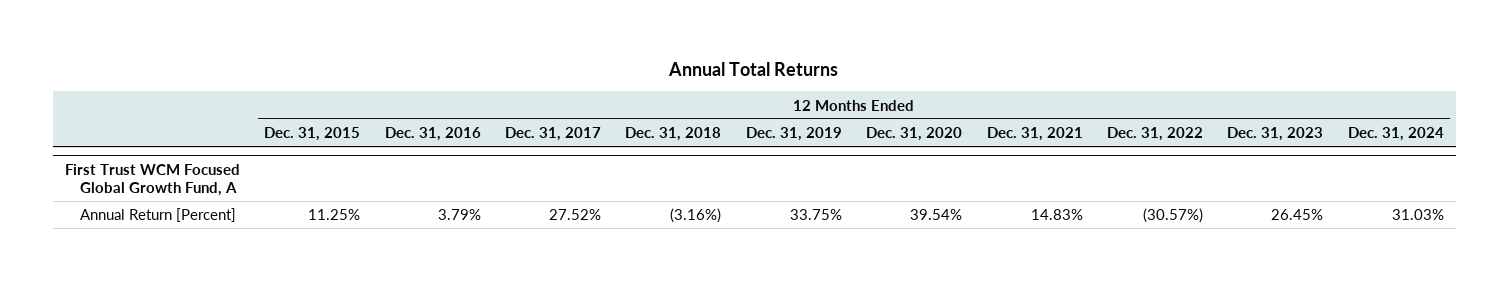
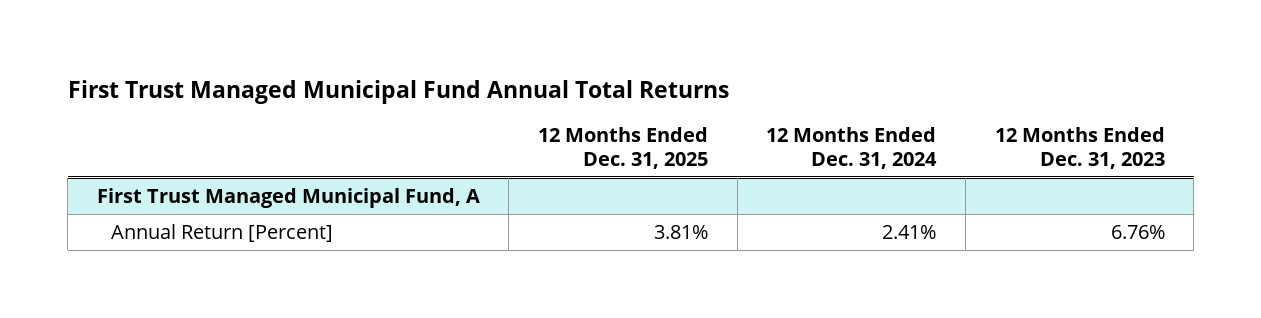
- Annual Total Returns
+ First Trust Managed Municipal Fund Annual Total Returns
- | 12 Months Ended Dec. 31, 2015 | 12 Months Ended Dec. 31, 2016 | 12 Months Ended Dec. 31, 2017 | 12 Months Ended Dec. 31, 2018 | 12 Months Ended Dec. 31, 2019 | 12 Months Ended Dec. 31, 2020 | 12 Months Ended Dec. 31, 2021 | 12 Months Ended Dec. 31, 2022 | 12 Months Ended Dec. 31, 2023 | 12 Months Ended Dec. 31, 2024
+ | 12 Months Ended Dec. 31, 2025 | 12 Months Ended Dec. 31, 2024 | 12 Months Ended Dec. 31, 2023
- First Trust WCM Focused Global Growth Fund, A
- Annual Return [Percent] | 11.25% | 3.79% | 27.52% | (3.16%) | 33.75% | 39.54% | 14.83% | (30.57%) | 26.45% | 31.03%
+ First Trust Managed Municipal Fund, A
+ Annual Return [Percent] | 3.81% | 2.41% | 6.76%

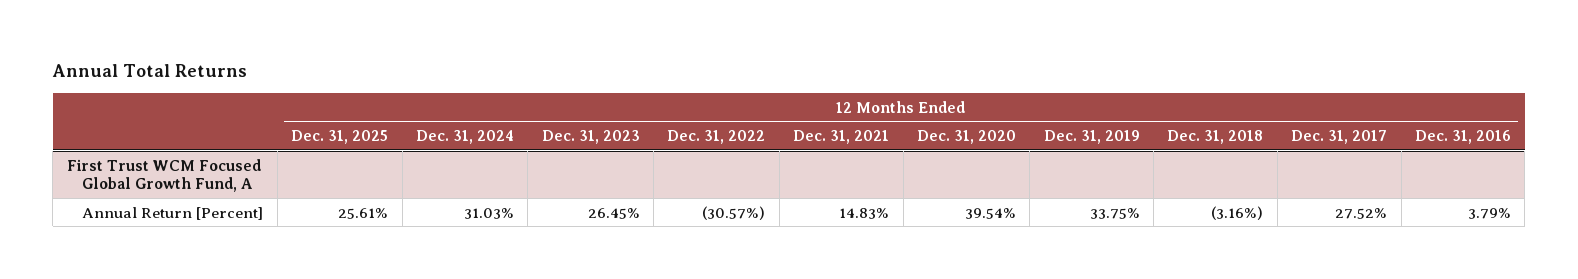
- First Trust Managed Municipal Fund Annual Total Returns
+ Annual Total Returns
- | 12 Months Ended Dec. 31, 2025 | 12 Months Ended Dec. 31, 2024 | 12 Months Ended Dec. 31, 2023
+ | 12 Months Ended Dec. 31, 2025 | 12 Months Ended Dec. 31, 2024 | 12 Months Ended Dec. 31, 2023 | 12 Months Ended Dec. 31, 2022 | 12 Months Ended Dec. 31, 2021 | 12 Months Ended Dec. 31, 2020 | 12 Months Ended Dec. 31, 2019 | 12 Months Ended Dec. 31, 2018 | 12 Months Ended Dec. 31, 2017 | 12 Months Ended Dec. 31, 2016
- First Trust Managed Municipal Fund, A
- Annual Return [Percent] | 3.81% | 2.41% | 6.76%
+ First Trust WCM Focused Global Growth Fund, A
+ Annual Return [Percent] | 25.61% | 31.03% | 26.45% | (30.57%) | 14.83% | 39.54% | 33.75% | (3.16%) | 27.52% | 3.79%

